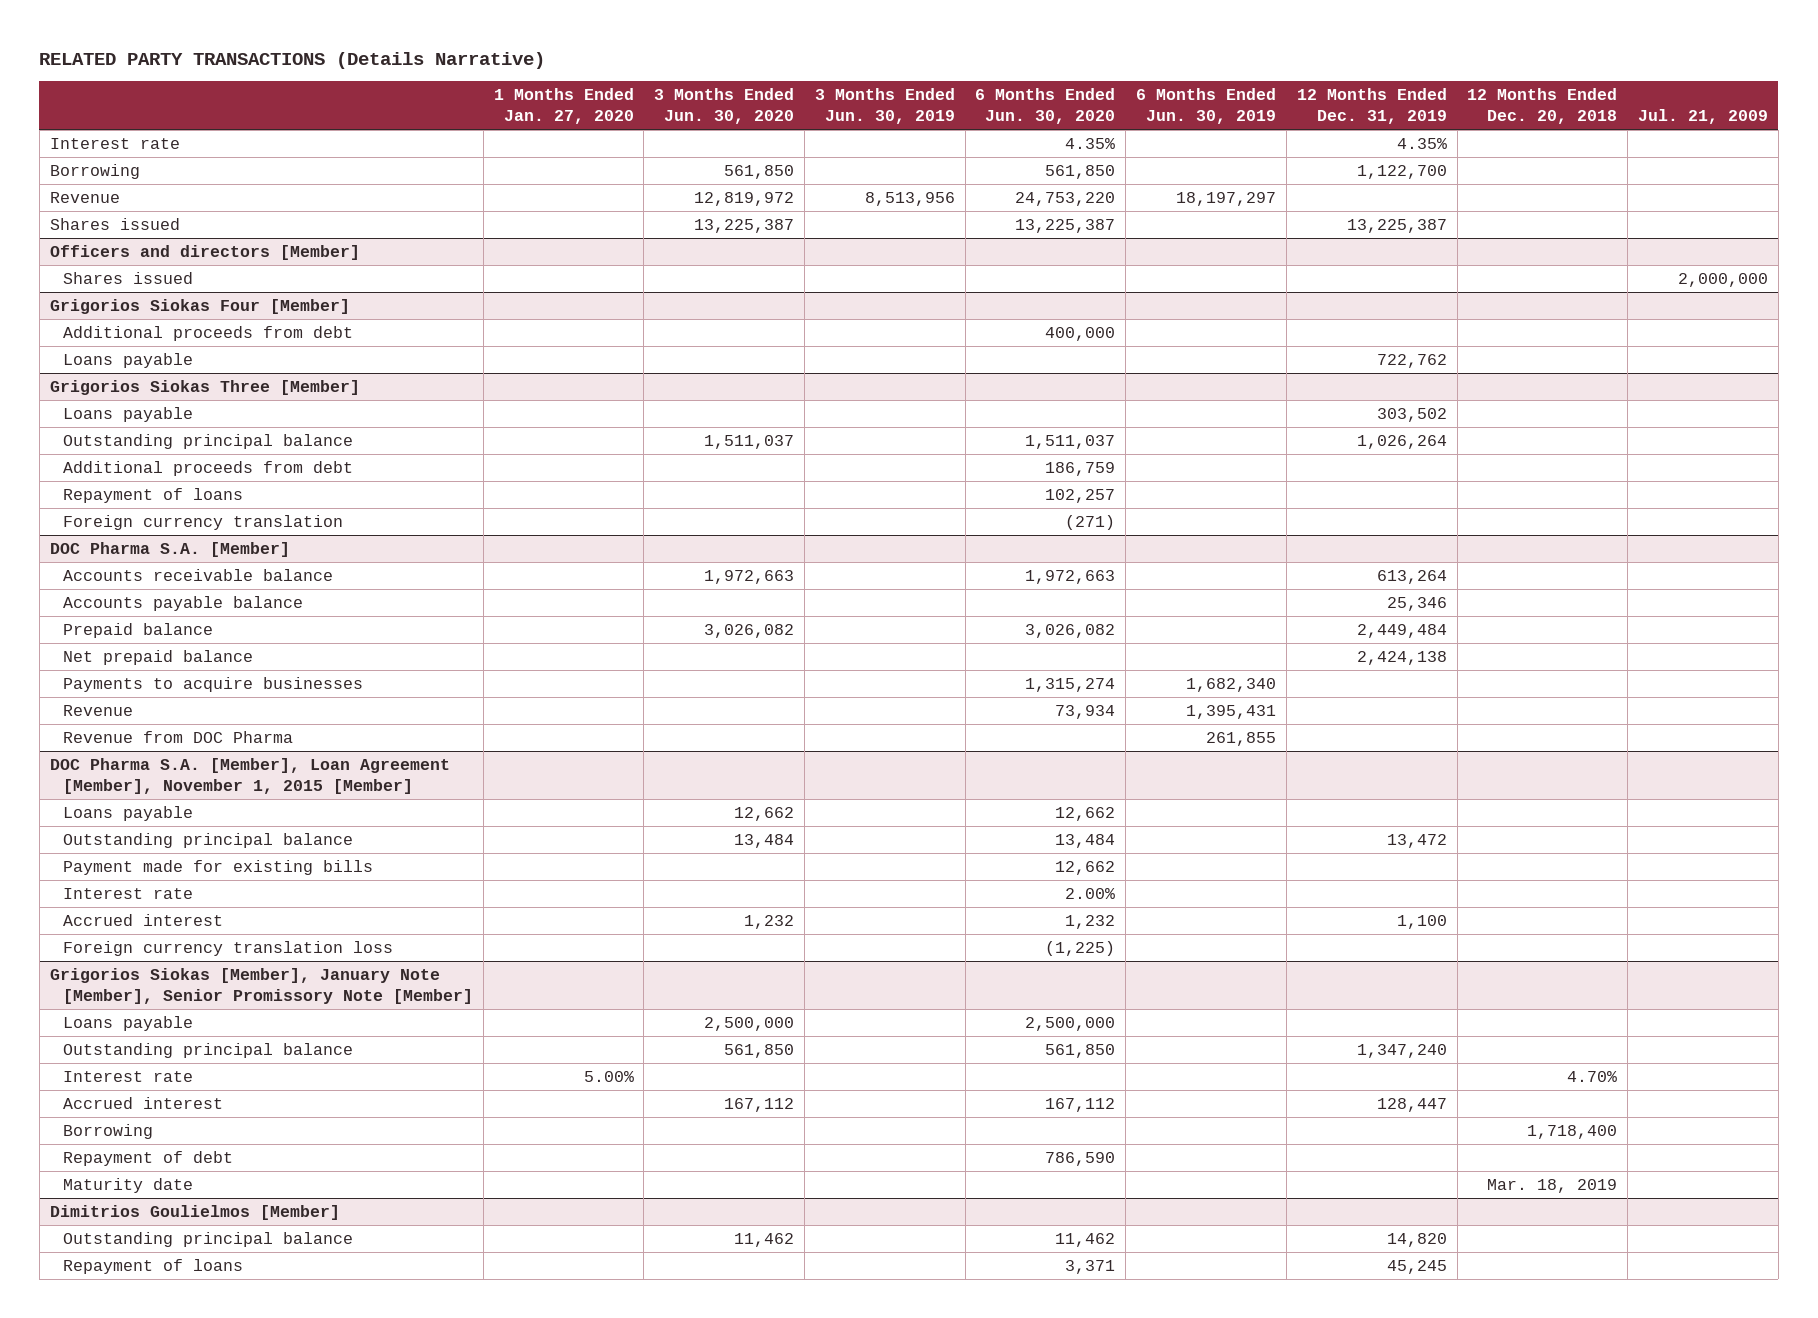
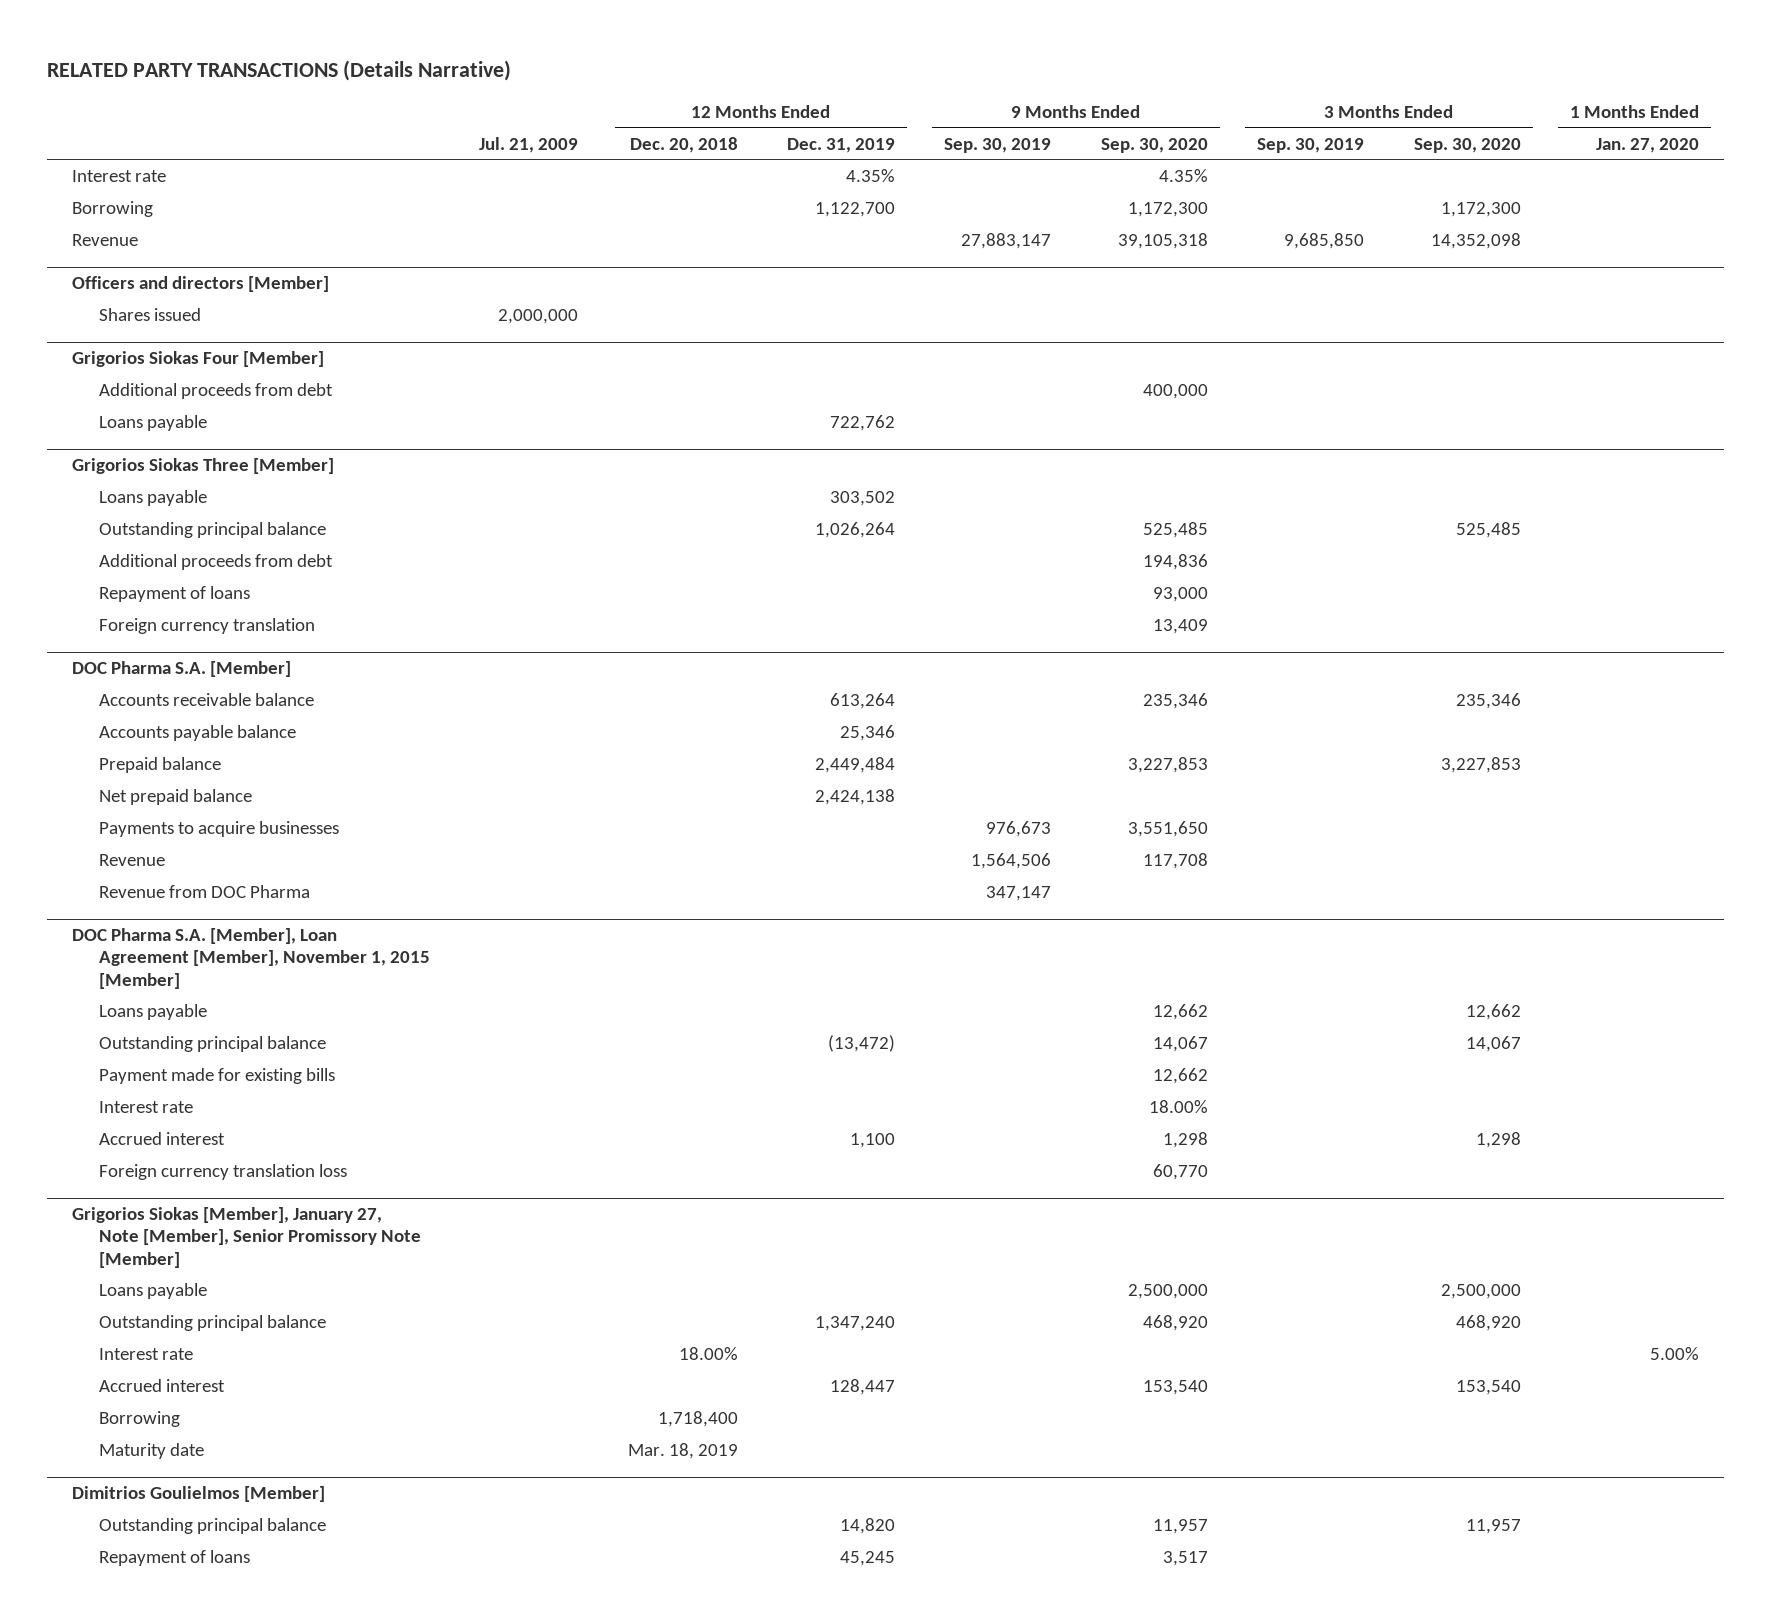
- | 1 Months Ended Jan. 27, 2020 | 3 Months Ended Jun. 30, 2020 | 3 Months Ended Jun. 30, 2019 | 6 Months Ended Jun. 30, 2020 | 6 Months Ended Jun. 30, 2019 | 12 Months Ended Dec. 31, 2019 | 12 Months Ended Dec. 20, 2018 | Jul. 21, 2009
+ | Jul. 21, 2009 | 12 Months Ended Dec. 20, 2018 | 12 Months Ended Dec. 31, 2019 | 9 Months Ended Sep. 30, 2019 | 9 Months Ended Sep. 30, 2020 | 3 Months Ended Sep. 30, 2019 | 3 Months Ended Sep. 30, 2020 | 1 Months Ended Jan. 27, 2020
- Shares issued | | 13,225,387 | | 13,225,387 | | 13,225,387 | |
@ DOC Pharma S.A. [Member], Loan Agreement [Member], November 1, 2015 [Member]
- Outstanding principal balance | | 13,484 | | 13,484 | | 13,472 | |
+ Outstanding principal balance | | | (13,472) | | 14,067 | | 14,067 |
- Grigorios Siokas [Member], January Note [Member], Senior Promissory Note [Member]
+ Grigorios Siokas [Member], January 27, Note [Member], Senior Promissory Note [Member]
- Interest rate | 5.00% | | | | | | 4.70% |
+ Interest rate | | 18.00% | | | | | | 5.00%
- Repayment of debt | | | | 786,590 | | | |

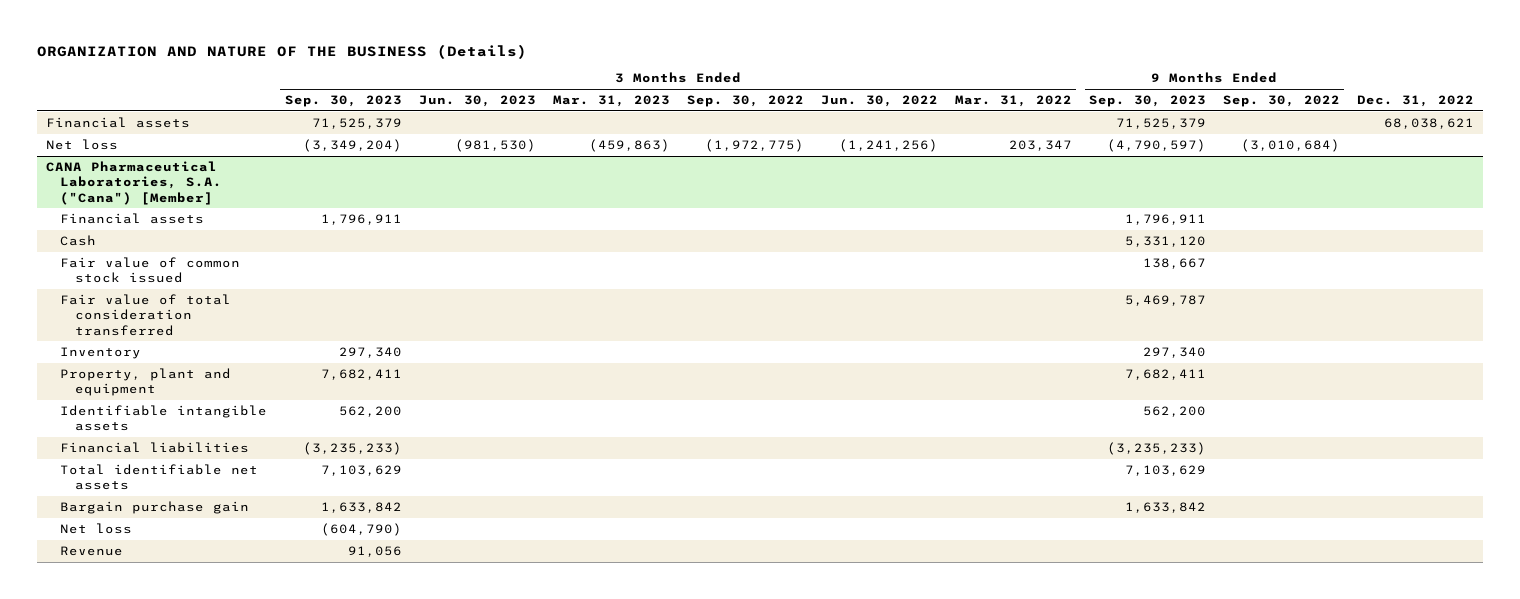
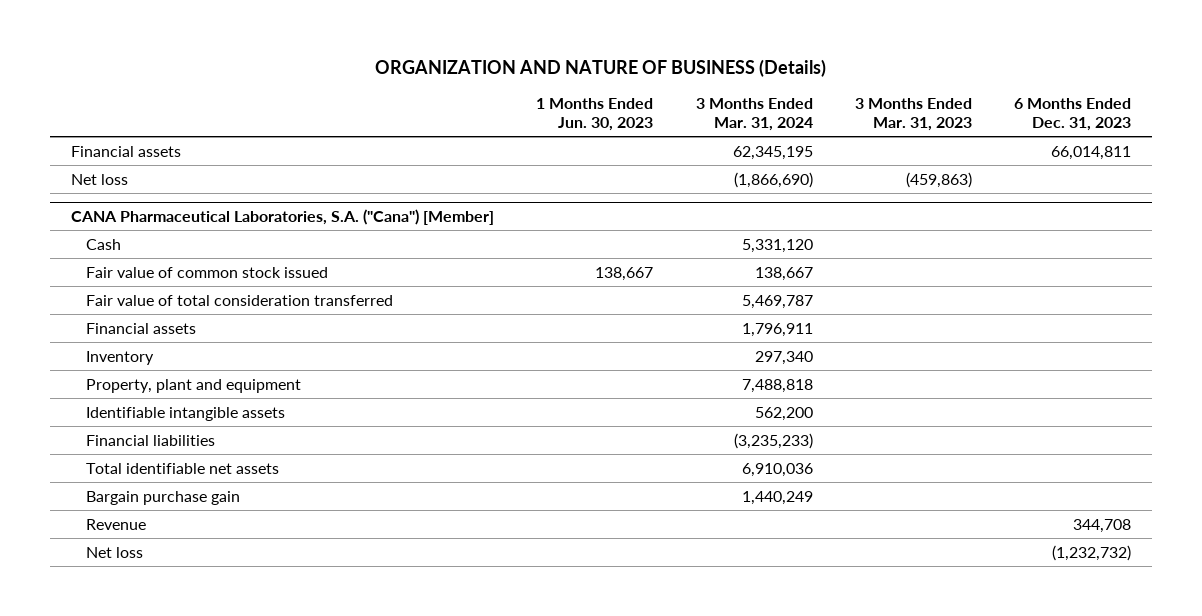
- ORGANIZATION AND NATURE OF THE BUSINESS (Details)
+ ORGANIZATION AND NATURE OF BUSINESS (Details)
- | 3 Months Ended Sep. 30, 2023 | 3 Months Ended Jun. 30, 2023 | 3 Months Ended Mar. 31, 2023 | 3 Months Ended Sep. 30, 2022 | 3 Months Ended Jun. 30, 2022 | 3 Months Ended Mar. 31, 2022 | 9 Months Ended Sep. 30, 2023 | 9 Months Ended Sep. 30, 2022 | Dec. 31, 2022
+ | 1 Months Ended Jun. 30, 2023 | 3 Months Ended Mar. 31, 2024 | 3 Months Ended Mar. 31, 2023 | 6 Months Ended Dec. 31, 2023
@ CANA Pharmaceutical Laboratories, S.A. ("Cana") [Member]
moved down: Financial assets | | 1,796,911 | |
moved down: Net loss | | | | (1,232,732)

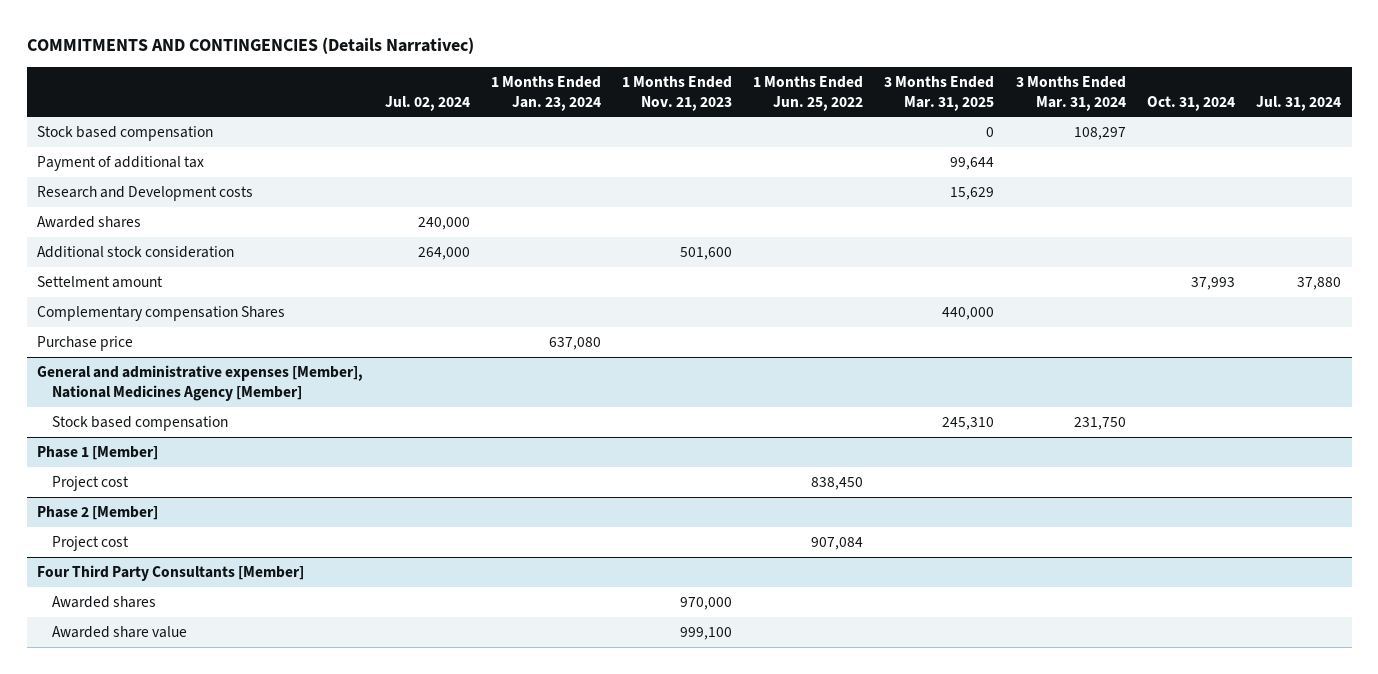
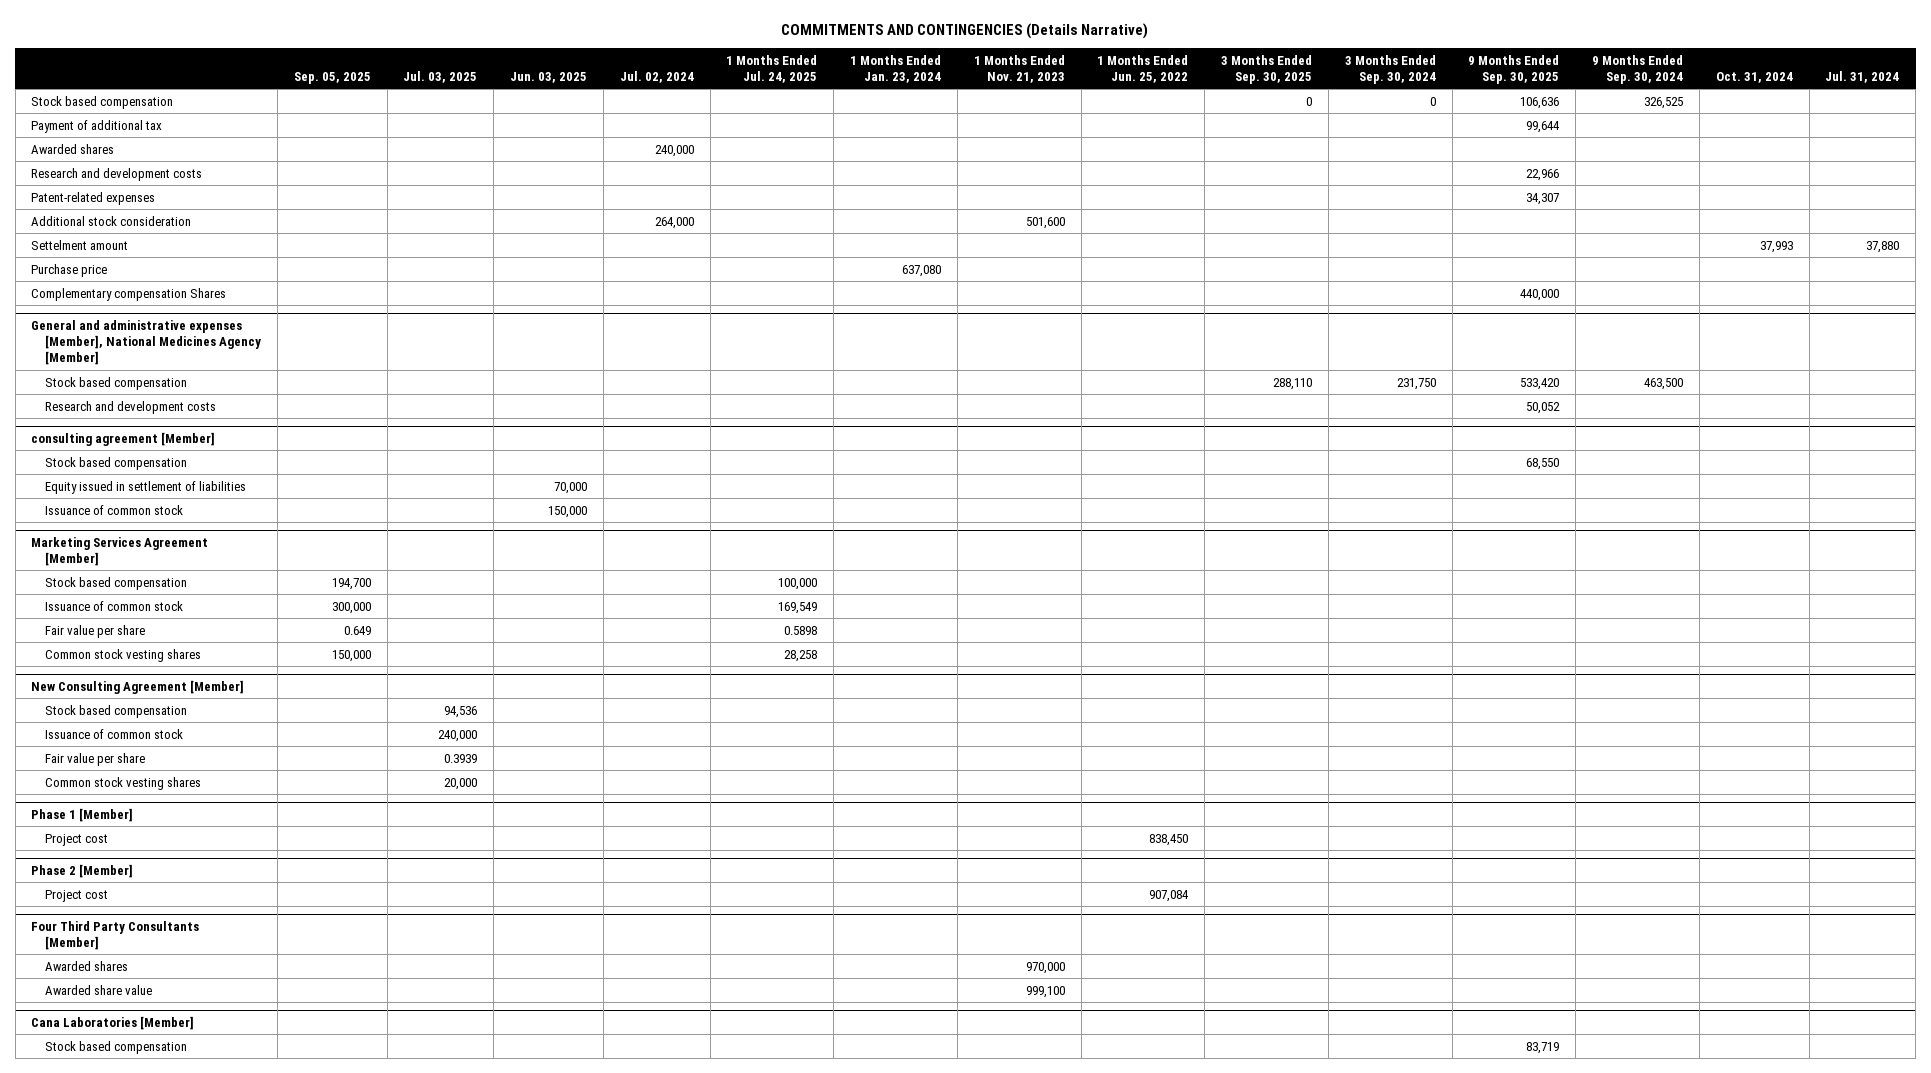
- COMMITMENTS AND CONTINGENCIES (Details Narrativec)
+ COMMITMENTS AND CONTINGENCIES (Details Narrative)
- | Jul. 02, 2024 | 1 Months Ended Jan. 23, 2024 | 1 Months Ended Nov. 21, 2023 | 1 Months Ended Jun. 25, 2022 | 3 Months Ended Mar. 31, 2025 | 3 Months Ended Mar. 31, 2024 | Oct. 31, 2024 | Jul. 31, 2024
+ | Sep. 05, 2025 | Jul. 03, 2025 | Jun. 03, 2025 | Jul. 02, 2024 | 1 Months Ended Jul. 24, 2025 | 1 Months Ended Jan. 23, 2024 | 1 Months Ended Nov. 21, 2023 | 1 Months Ended Jun. 25, 2022 | 3 Months Ended Sep. 30, 2025 | 3 Months Ended Sep. 30, 2024 | 9 Months Ended Sep. 30, 2025 | 9 Months Ended Sep. 30, 2024 | Oct. 31, 2024 | Jul. 31, 2024
- Research and Development costs | | | | | 15,629 | | |
+ Research and development costs | | | | | | | | | | | 22,966 | | |
+ Patent-related expenses | | | | | | | | | | | 34,307 | | |
moved down: Complementary compensation Shares | | | | | | | | | | | 440,000 | | |
@ General and administrative expenses [Member], National Medicines Agency [Member]
+ Research and development costs | | | | | | | | | | | 50,052 | | |
+ consulting agreement [Member]
+ Stock based compensation | | | | | | | | | | | 68,550 | | |
+ Equity issued in settlement of liabilities | | | 70,000 | | | | | | | | | | |
+ Issuance of common stock | | | 150,000 | | | | | | | | | | |
+ Marketing Services Agreement [Member]
+ Stock based compensation | 194,700 | | | | 100,000 | | | | | | | | |
+ Issuance of common stock | 300,000 | | | | 169,549 | | | | | | | | |
+ Fair value per share | 0.649 | | | | 0.5898 | | | | | | | | |
+ Common stock vesting shares | 150,000 | | | | 28,258 | | | | | | | | |
+ New Consulting Agreement [Member]
+ Stock based compensation | | 94,536 | | | | | | | | | | | |
+ Issuance of common stock | | 240,000 | | | | | | | | | | | |
+ Fair value per share | | 0.3939 | | | | | | | | | | | |
+ Common stock vesting shares | | 20,000 | | | | | | | | | | | |
+ Cana Laboratories [Member]
+ Stock based compensation | | | | | | | | | | | 83,719 | | |

